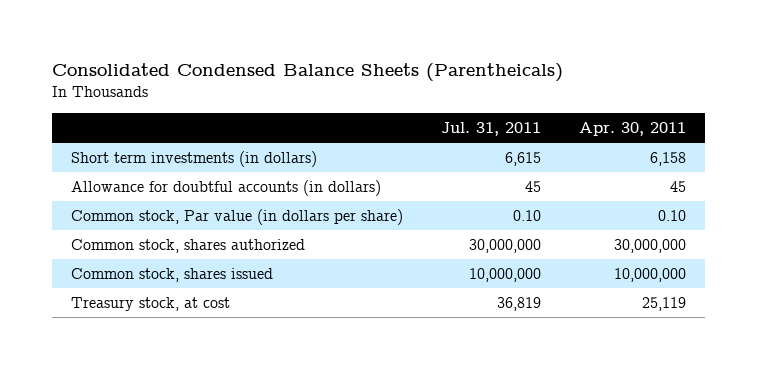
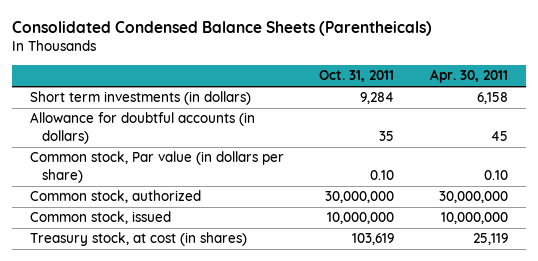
- | Jul. 31, 2011 | Apr. 30, 2011
+ | Oct. 31, 2011 | Apr. 30, 2011
- Common stock, shares authorized | 30,000,000 | 30,000,000
- Common stock, shares issued | 10,000,000 | 10,000,000
- Treasury stock, at cost | 36,819 | 25,119
+ Common stock, authorized | 30,000,000 | 30,000,000
+ Common stock, issued | 10,000,000 | 10,000,000
+ Treasury stock, at cost (in shares) | 103,619 | 25,119

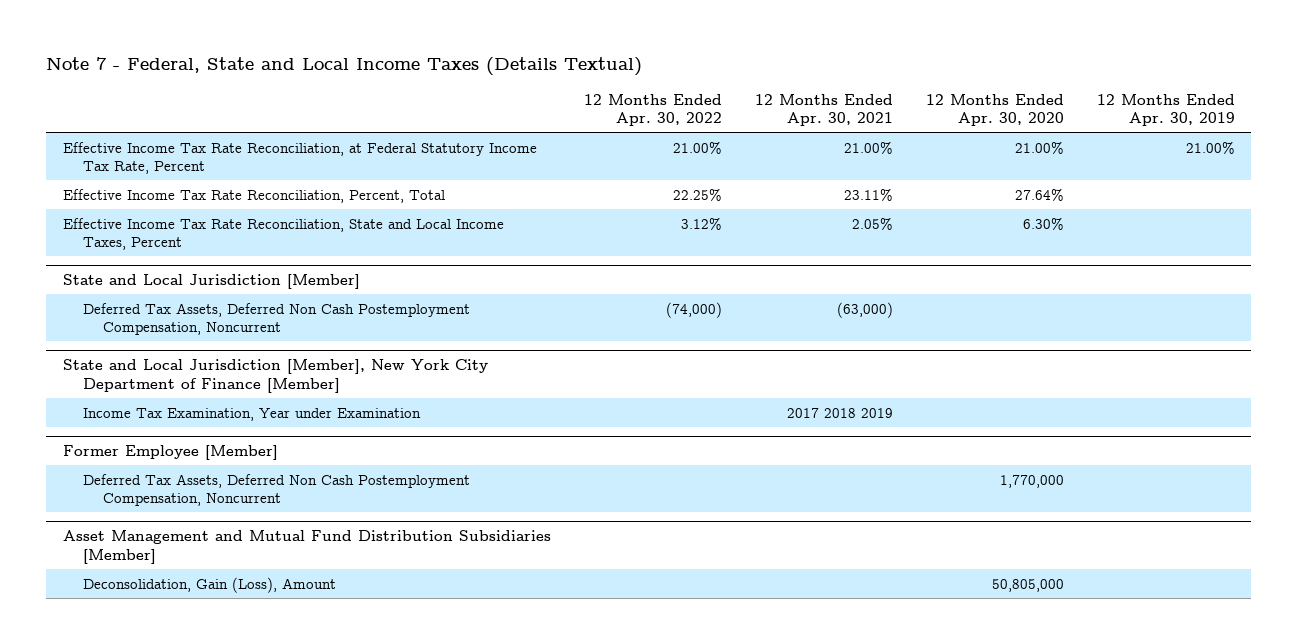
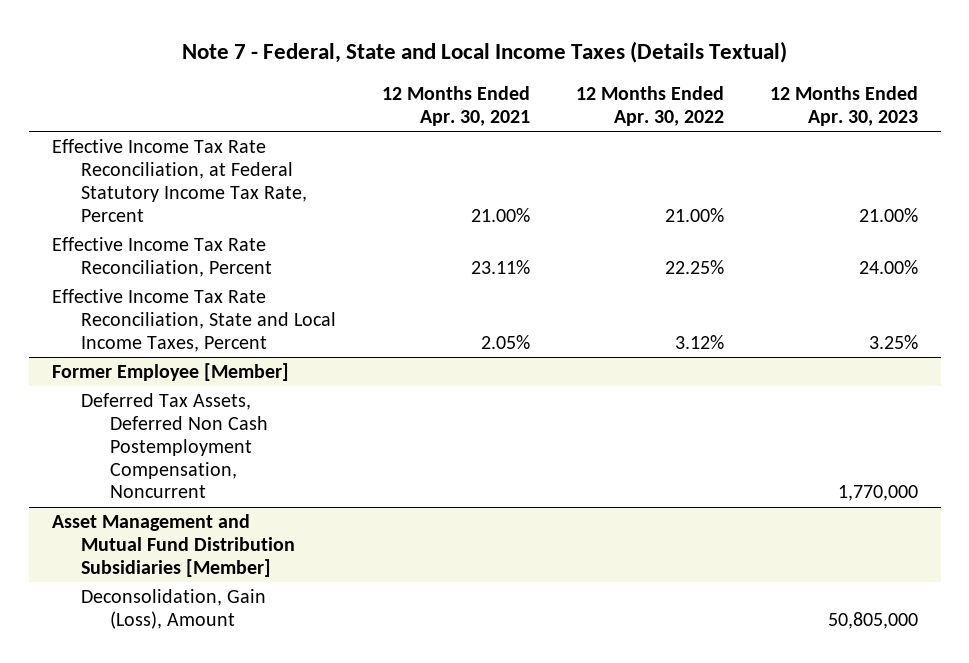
- | 12 Months Ended Apr. 30, 2022 | 12 Months Ended Apr. 30, 2021 | 12 Months Ended Apr. 30, 2020 | 12 Months Ended Apr. 30, 2019
+ | 12 Months Ended Apr. 30, 2021 | 12 Months Ended Apr. 30, 2022 | 12 Months Ended Apr. 30, 2023
- Effective Income Tax Rate Reconciliation, Percent, Total | 22.25% | 23.11% | 27.64% |
+ Effective Income Tax Rate Reconciliation, Percent | 23.11% | 22.25% | 24.00%
- State and Local Jurisdiction [Member]
- Deferred Tax Assets, Deferred Non Cash Postemployment Compensation, Noncurrent | (74,000) | (63,000) | |
- State and Local Jurisdiction [Member], New York City Department of Finance [Member]
- Income Tax Examination, Year under Examination | | 2017 2018 2019 | |

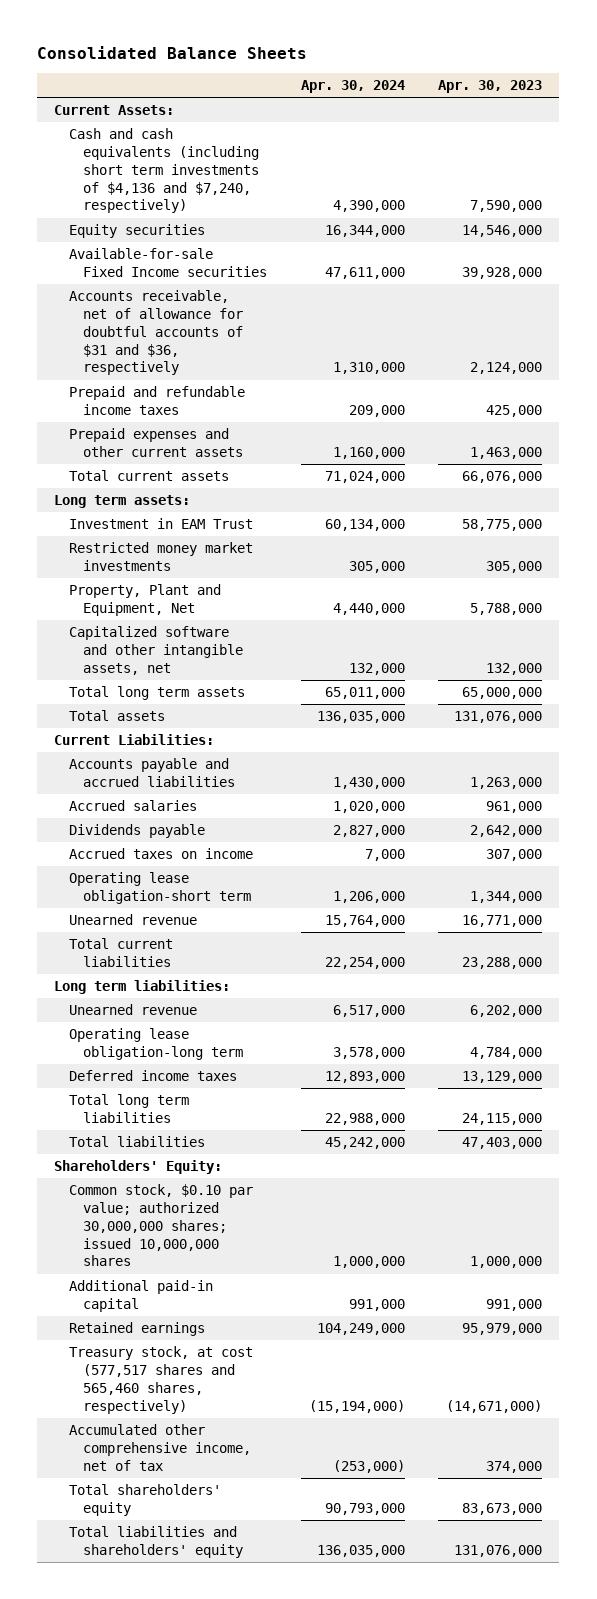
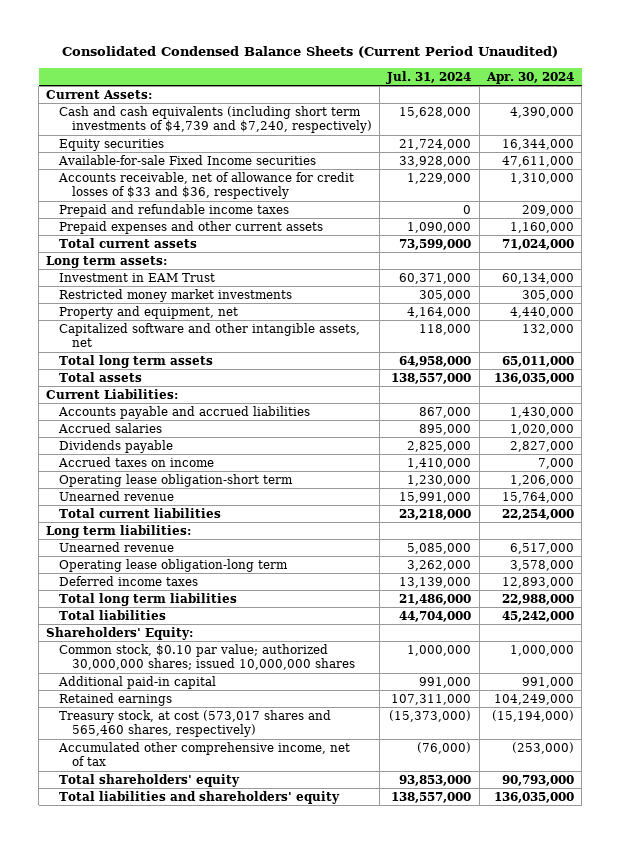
- Consolidated Balance Sheets
+ Consolidated Condensed Balance Sheets (Current Period Unaudited)
- | Apr. 30, 2024 | Apr. 30, 2023
+ | Jul. 31, 2024 | Apr. 30, 2024
- Cash and cash equivalents (including short term investments of $4,136 and $7,240, respectively) | 4,390,000 | 7,590,000
+ Cash and cash equivalents (including short term investments of $4,739 and $7,240, respectively) | 15,628,000 | 4,390,000
- Accounts receivable, net of allowance for doubtful accounts of $31 and $36, respectively | 1,310,000 | 2,124,000
+ Accounts receivable, net of allowance for credit losses of $33 and $36, respectively | 1,229,000 | 1,310,000
- Property, Plant and Equipment, Net | 4,440,000 | 5,788,000
+ Property and equipment, net | 4,164,000 | 4,440,000
- Treasury stock, at cost (577,517 shares and 565,460 shares, respectively) | (15,194,000) | (14,671,000)
+ Treasury stock, at cost (573,017 shares and 565,460 shares, respectively) | (15,373,000) | (15,194,000)

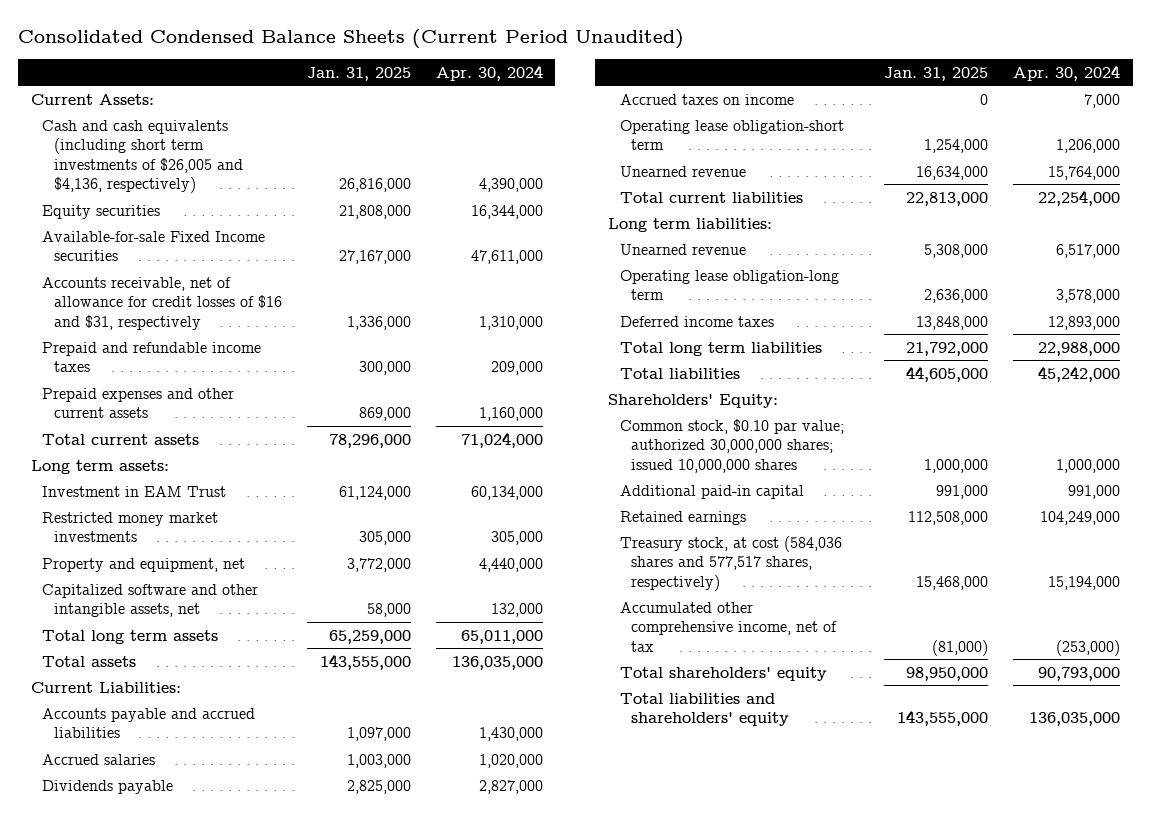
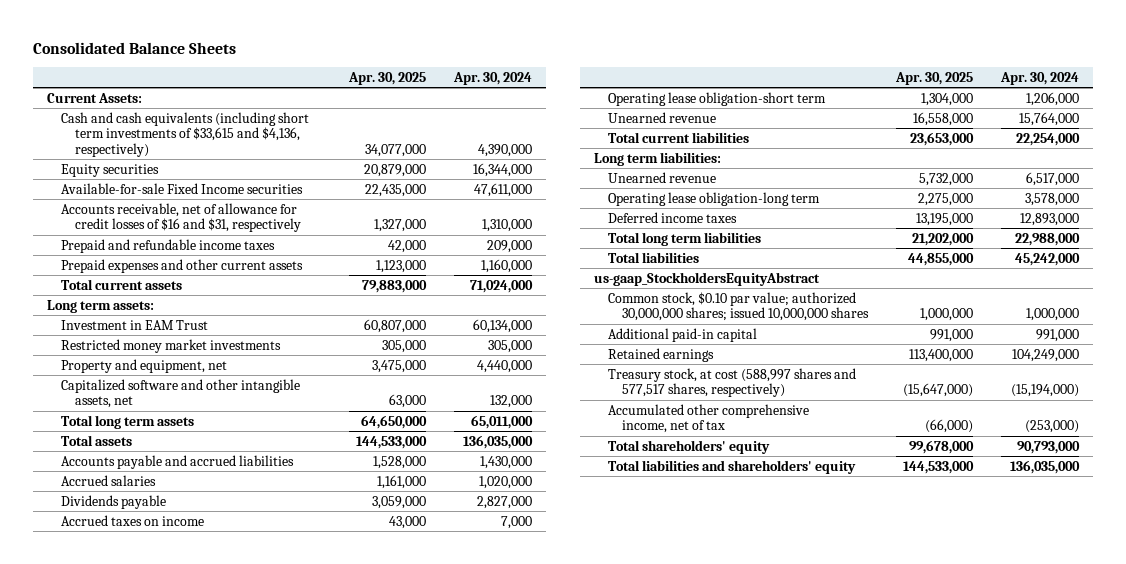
- Consolidated Condensed Balance Sheets (Current Period Unaudited)
+ Consolidated Balance Sheets
- | Jan. 31, 2025 | Apr. 30, 2024
+ | Apr. 30, 2025 | Apr. 30, 2024
- Cash and cash equivalents (including short term investments of $26,005 and $4,136, respectively) | 26,816,000 | 4,390,000
+ Cash and cash equivalents (including short term investments of $33,615 and $4,136, respectively) | 34,077,000 | 4,390,000
- Current Liabilities:
- Shareholders' Equity:
+ us-gaap_StockholdersEquityAbstract
- Treasury stock, at cost (584,036 shares and 577,517 shares, respectively) | 15,468,000 | 15,194,000
+ Treasury stock, at cost (588,997 shares and 577,517 shares, respectively) | (15,647,000) | (15,194,000)

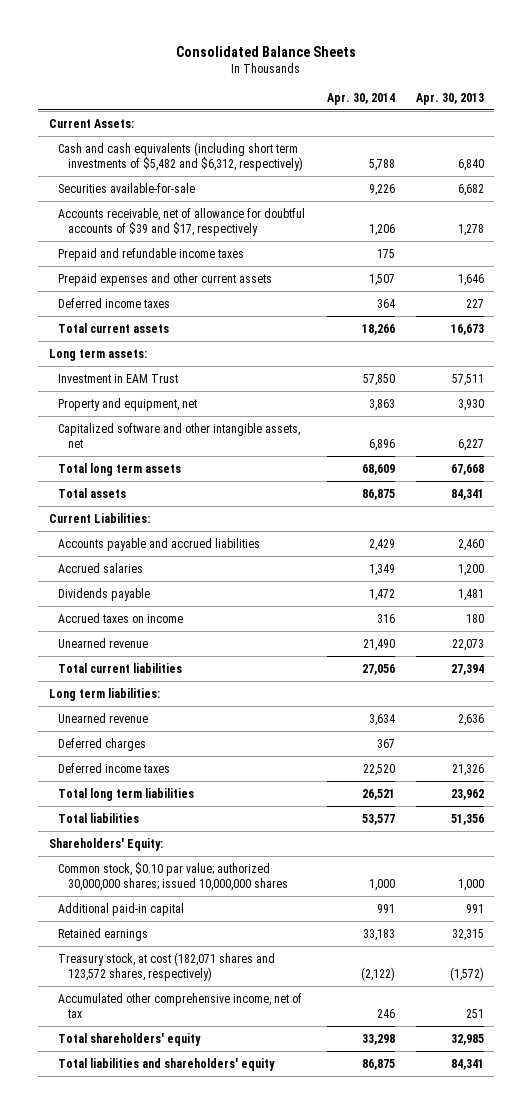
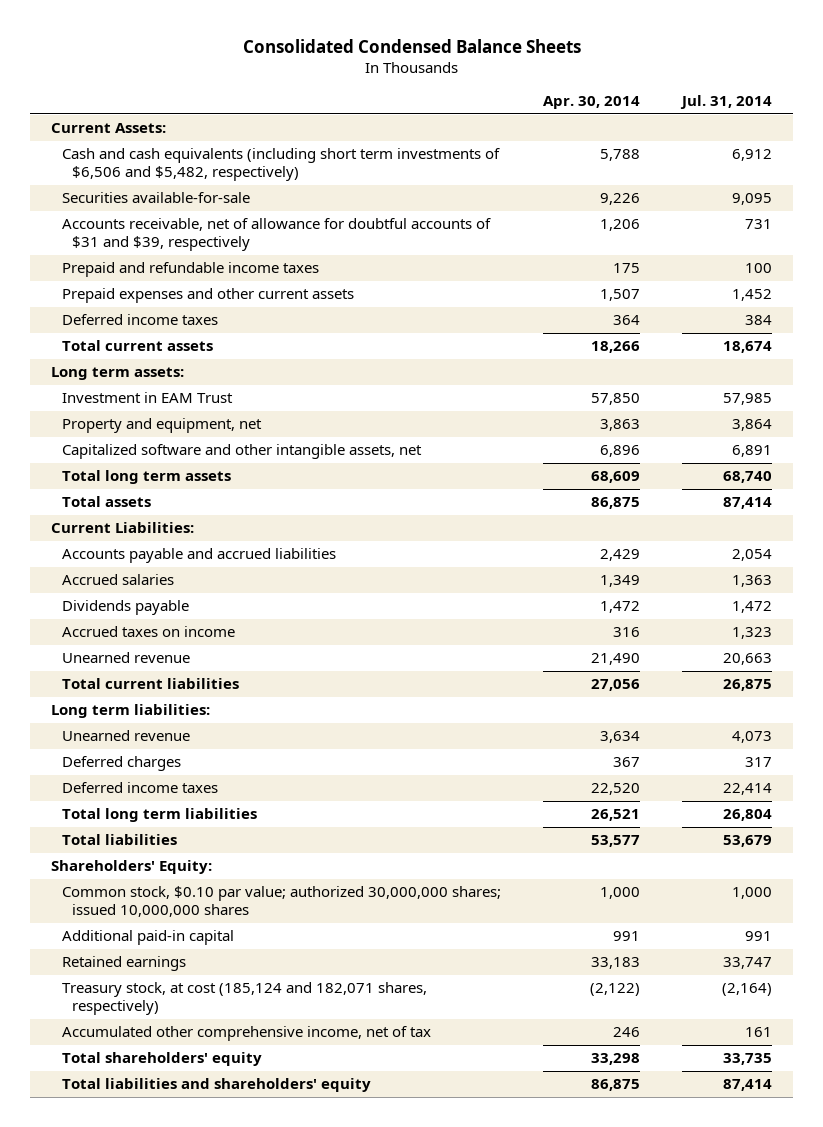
- Consolidated Balance Sheets
+ Consolidated Condensed Balance Sheets
- | Apr. 30, 2014 | Apr. 30, 2013
+ | Apr. 30, 2014 | Jul. 31, 2014
- Cash and cash equivalents (including short term investments of $5,482 and $6,312, respectively) | 5,788 | 6,840
+ Cash and cash equivalents (including short term investments of $6,506 and $5,482, respectively) | 5,788 | 6,912
- Accounts receivable, net of allowance for doubtful accounts of $39 and $17, respectively | 1,206 | 1,278
+ Accounts receivable, net of allowance for doubtful accounts of $31 and $39, respectively | 1,206 | 731
- Treasury stock, at cost (182,071 shares and 123,572 shares, respectively) | (2,122) | (1,572)
+ Treasury stock, at cost (185,124 and 182,071 shares, respectively) | (2,122) | (2,164)

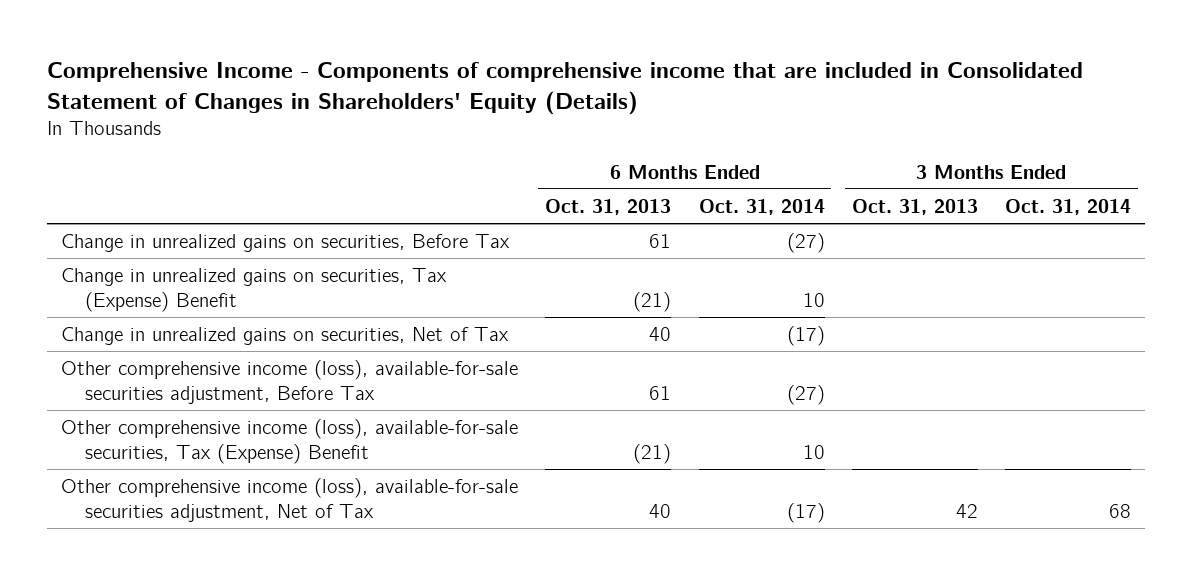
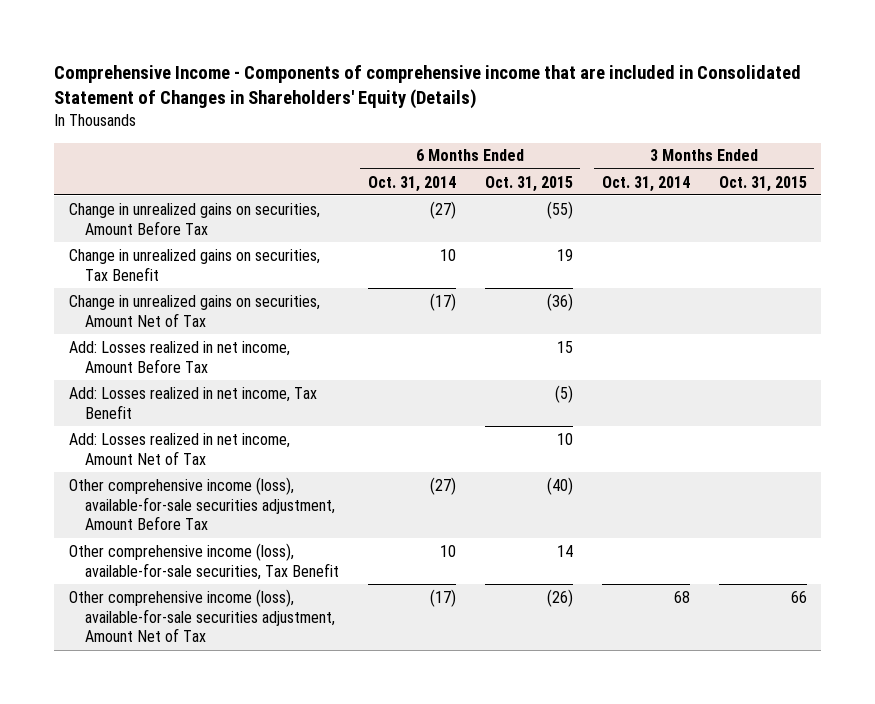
- | 6 Months Ended Oct. 31, 2013 | 6 Months Ended Oct. 31, 2014 | 3 Months Ended Oct. 31, 2013 | 3 Months Ended Oct. 31, 2014
+ | 6 Months Ended Oct. 31, 2014 | 6 Months Ended Oct. 31, 2015 | 3 Months Ended Oct. 31, 2014 | 3 Months Ended Oct. 31, 2015
- Change in unrealized gains on securities, Before Tax | 61 | (27) | |
- Change in unrealized gains on securities, Tax (Expense) Benefit | (21) | 10 | |
- Change in unrealized gains on securities, Net of Tax | 40 | (17) | |
- Other comprehensive income (loss), available-for-sale securities adjustment, Before Tax | 61 | (27) | |
- Other comprehensive income (loss), available-for-sale securities, Tax (Expense) Benefit | (21) | 10 | |
- Other comprehensive income (loss), available-for-sale securities adjustment, Net of Tax | 40 | (17) | 42 | 68
+ Change in unrealized gains on securities, Amount Before Tax | (27) | (55) | |
+ Change in unrealized gains on securities, Tax Benefit | 10 | 19 | |
+ Change in unrealized gains on securities, Amount Net of Tax | (17) | (36) | |
+ Add: Losses realized in net income, Amount Before Tax | | 15 | |
+ Add: Losses realized in net income, Tax Benefit | | (5) | |
+ Add: Losses realized in net income, Amount Net of Tax | | 10 | |
+ Other comprehensive income (loss), available-for-sale securities adjustment, Amount Before Tax | (27) | (40) | |
+ Other comprehensive income (loss), available-for-sale securities, Tax Benefit | 10 | 14 | |
+ Other comprehensive income (loss), available-for-sale securities adjustment, Amount Net of Tax | (17) | (26) | 68 | 66

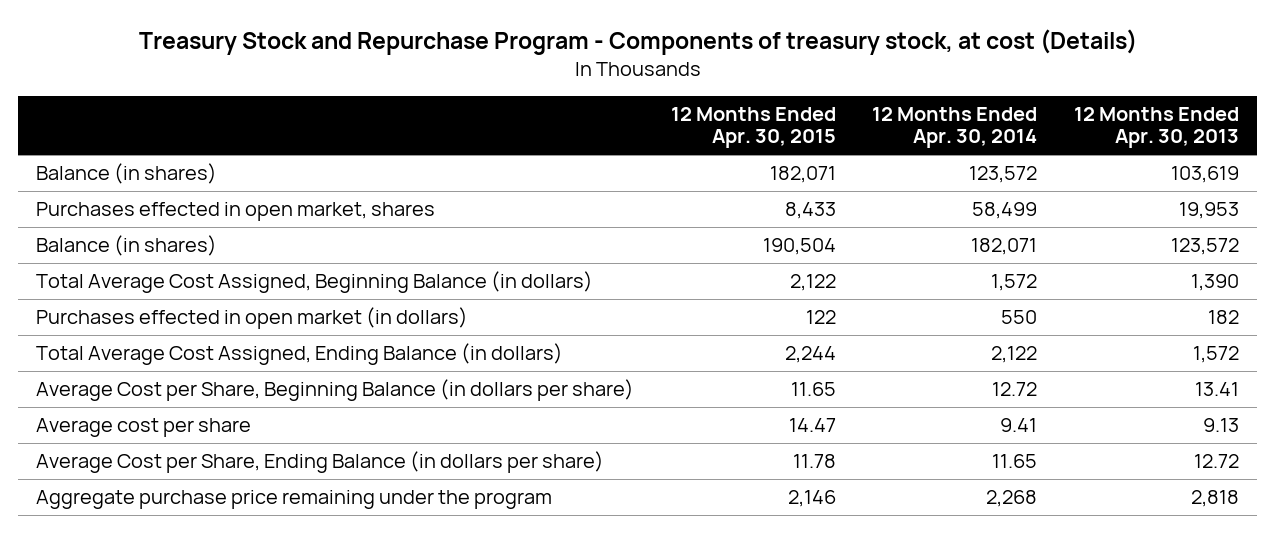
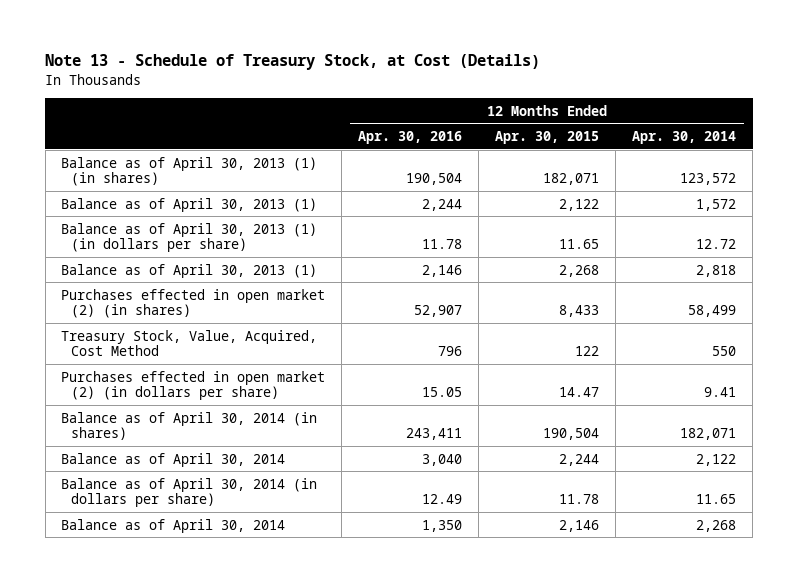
- Treasury Stock and Repurchase Program - Components of treasury stock, at cost (Details)
+ Note 13 - Schedule of Treasury Stock, at Cost (Details)
- | 12 Months Ended Apr. 30, 2015 | 12 Months Ended Apr. 30, 2014 | 12 Months Ended Apr. 30, 2013
+ | 12 Months Ended Apr. 30, 2016 | 12 Months Ended Apr. 30, 2015 | 12 Months Ended Apr. 30, 2014
- Balance (in shares) | 182,071 | 123,572 | 103,619
- Purchases effected in open market, shares | 8,433 | 58,499 | 19,953
- Balance (in shares) | 190,504 | 182,071 | 123,572
- Total Average Cost Assigned, Beginning Balance (in dollars) | 2,122 | 1,572 | 1,390
- Purchases effected in open market (in dollars) | 122 | 550 | 182
- Total Average Cost Assigned, Ending Balance (in dollars) | 2,244 | 2,122 | 1,572
- Average Cost per Share, Beginning Balance (in dollars per share) | 11.65 | 12.72 | 13.41
- Average cost per share | 14.47 | 9.41 | 9.13
- Average Cost per Share, Ending Balance (in dollars per share) | 11.78 | 11.65 | 12.72
- Aggregate purchase price remaining under the program | 2,146 | 2,268 | 2,818
+ Balance as of April 30, 2013 (1) (in shares) | 190,504 | 182,071 | 123,572
+ Balance as of April 30, 2013 (1) | 2,244 | 2,122 | 1,572
+ Balance as of April 30, 2013 (1) (in dollars per share) | 11.78 | 11.65 | 12.72
+ Balance as of April 30, 2013 (1) | 2,146 | 2,268 | 2,818
+ Purchases effected in open market (2) (in shares) | 52,907 | 8,433 | 58,499
+ Treasury Stock, Value, Acquired, Cost Method | 796 | 122 | 550
+ Purchases effected in open market (2) (in dollars per share) | 15.05 | 14.47 | 9.41
+ Balance as of April 30, 2014 (in shares) | 243,411 | 190,504 | 182,071
+ Balance as of April 30, 2014 | 3,040 | 2,244 | 2,122
+ Balance as of April 30, 2014 (in dollars per share) | 12.49 | 11.78 | 11.65
+ Balance as of April 30, 2014 | 1,350 | 2,146 | 2,268

